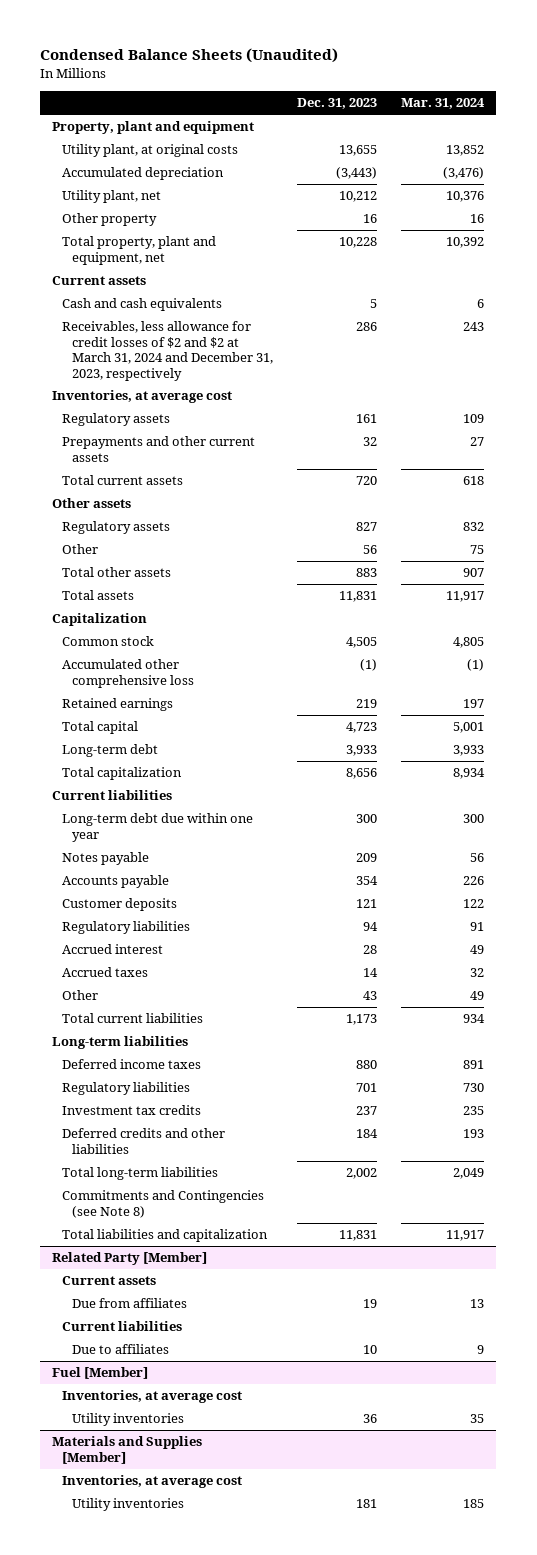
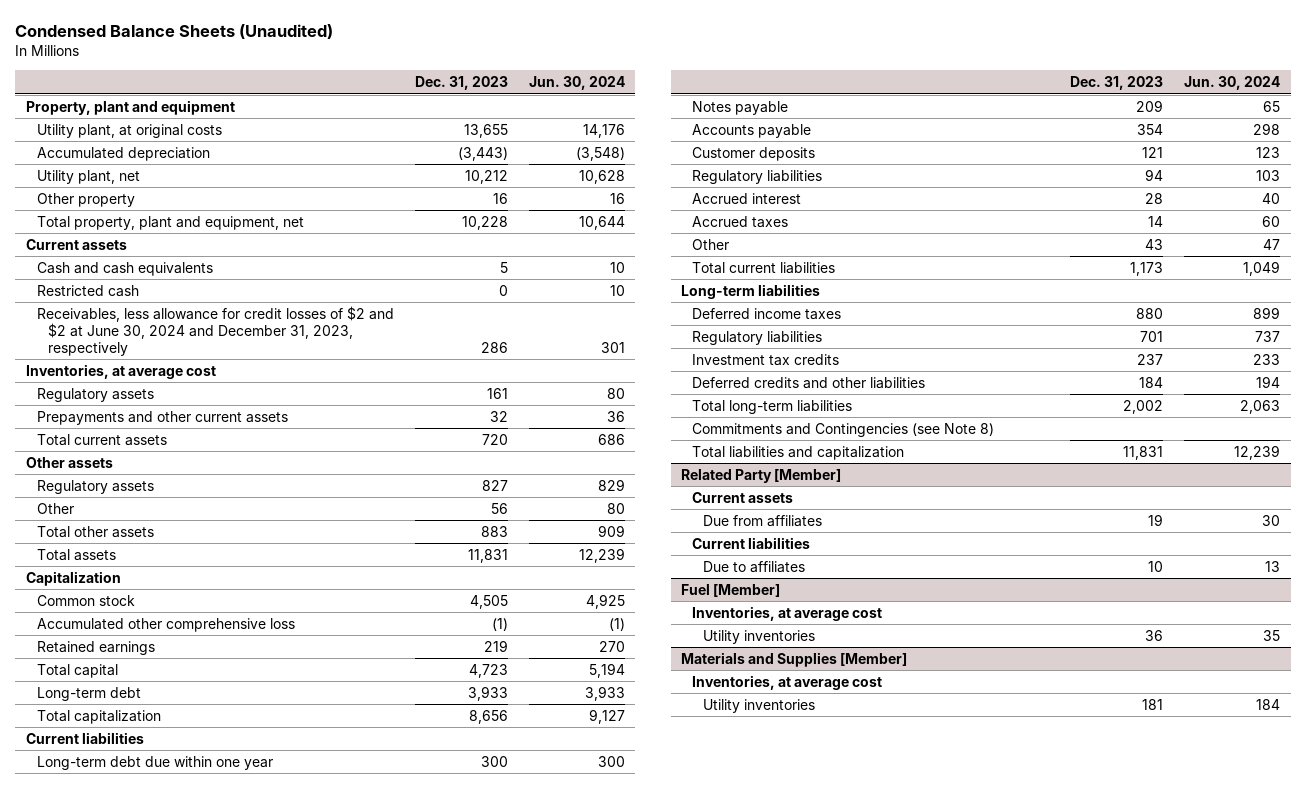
- | Dec. 31, 2023 | Mar. 31, 2024
+ | Dec. 31, 2023 | Jun. 30, 2024
- Receivables, less allowance for credit losses of $2 and $2 at March 31, 2024 and December 31, 2023, respectively | 286 | 243
+ Restricted cash | 0 | 10
+ Receivables, less allowance for credit losses of $2 and $2 at June 30, 2024 and December 31, 2023, respectively | 286 | 301

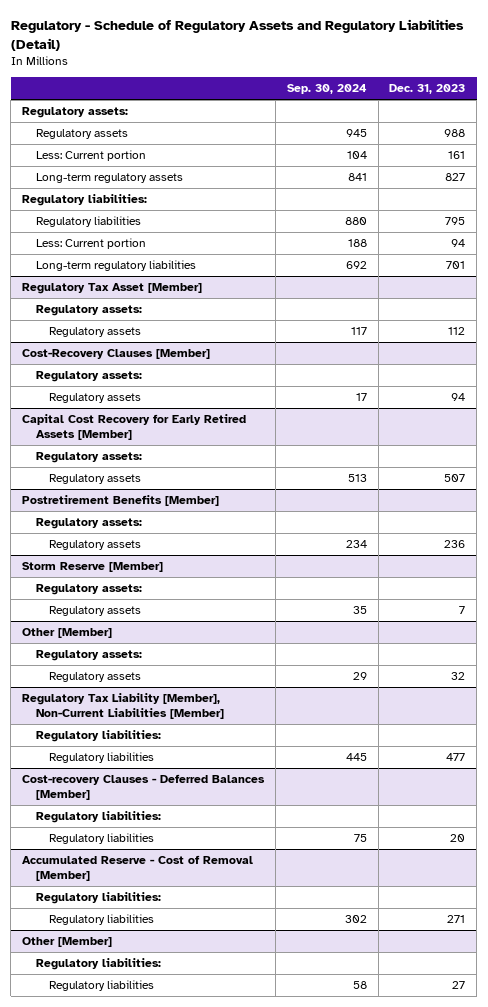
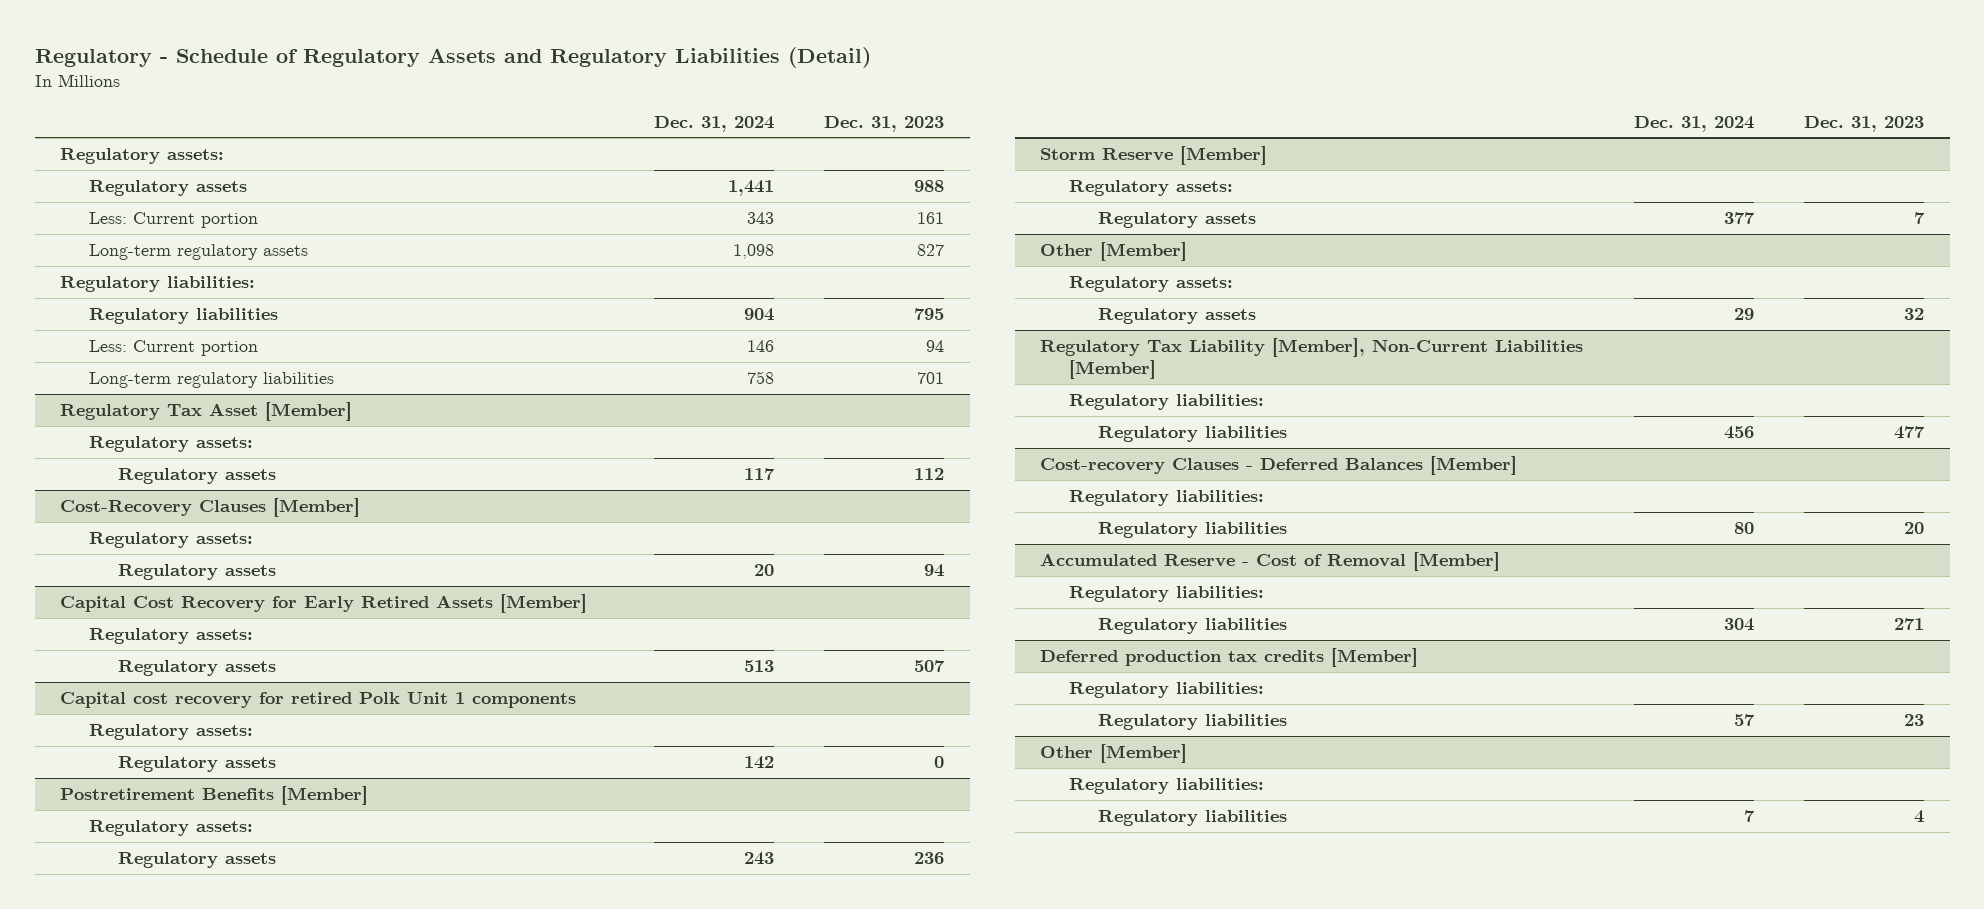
- | Sep. 30, 2024 | Dec. 31, 2023
+ | Dec. 31, 2024 | Dec. 31, 2023
+ Capital cost recovery for retired Polk Unit 1 components
+ Regulatory assets:
+ Regulatory assets | 142 | 0
+ Deferred production tax credits [Member]
+ Regulatory liabilities:
+ Regulatory liabilities | 57 | 23
@ Other [Member]
- Regulatory liabilities | 58 | 27
+ Regulatory liabilities | 7 | 4

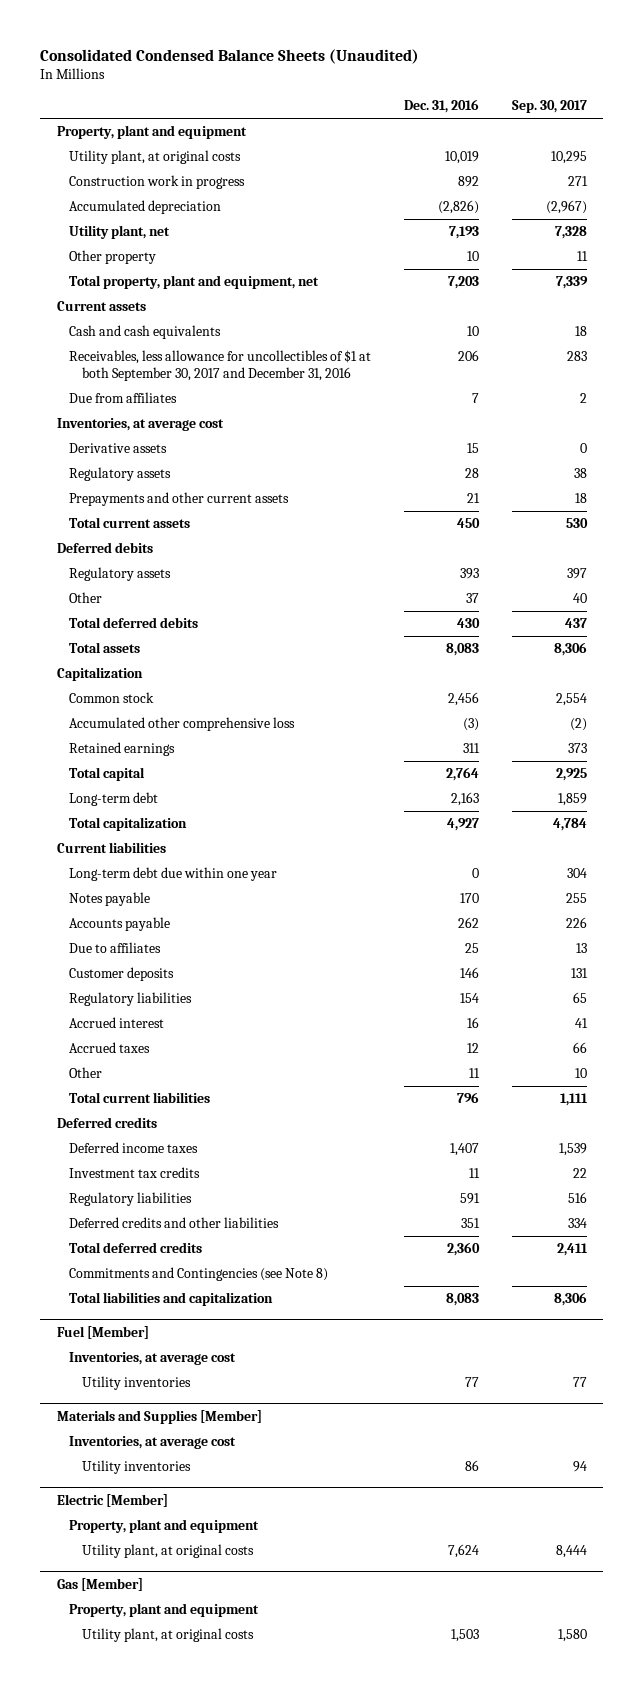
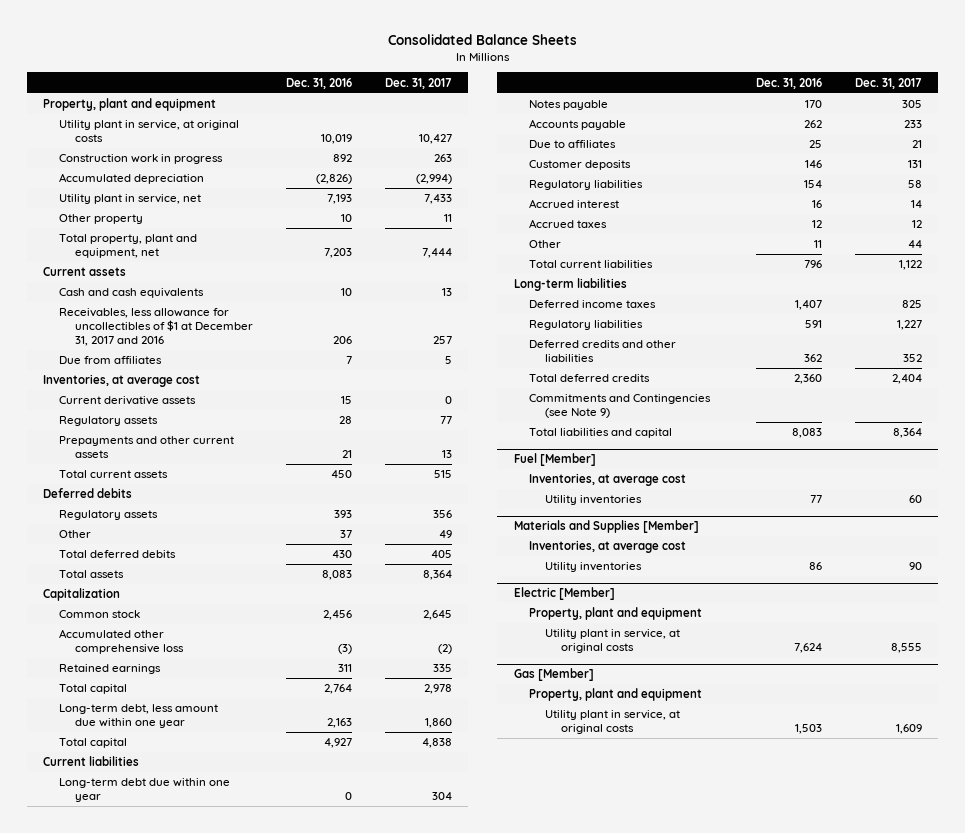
- Consolidated Condensed Balance Sheets (Unaudited)
+ Consolidated Balance Sheets
- | Dec. 31, 2016 | Sep. 30, 2017
+ | Dec. 31, 2016 | Dec. 31, 2017
- Utility plant, at original costs | 10,019 | 10,295
+ Utility plant in service, at original costs | 10,019 | 10,427
- Utility plant, net | 7,193 | 7,328
+ Utility plant in service, net | 7,193 | 7,433
- Receivables, less allowance for uncollectibles of $1 at both September 30, 2017 and December 31, 2016 | 206 | 283
+ Receivables, less allowance for uncollectibles of $1 at December 31, 2017 and 2016 | 206 | 257
- Derivative assets | 15 | 0
+ Current derivative assets | 15 | 0
- Long-term debt | 2,163 | 1,859
- Total capitalization | 4,927 | 4,784
+ Long-term debt, less amount due within one year | 2,163 | 1,860
+ Total capital | 4,927 | 4,838
- Deferred credits
+ Long-term liabilities
- Investment tax credits | 11 | 22
- Deferred credits and other liabilities | 351 | 334
+ Deferred credits and other liabilities | 362 | 352
- Commitments and Contingencies (see Note 8)
- Total liabilities and capitalization | 8,083 | 8,306
+ Commitments and Contingencies (see Note 9)
+ Total liabilities and capital | 8,083 | 8,364
@ Electric [Member]
- Utility plant, at original costs | 7,624 | 8,444
+ Utility plant in service, at original costs | 7,624 | 8,555
@ Gas [Member]
- Utility plant, at original costs | 1,503 | 1,580
+ Utility plant in service, at original costs | 1,503 | 1,609

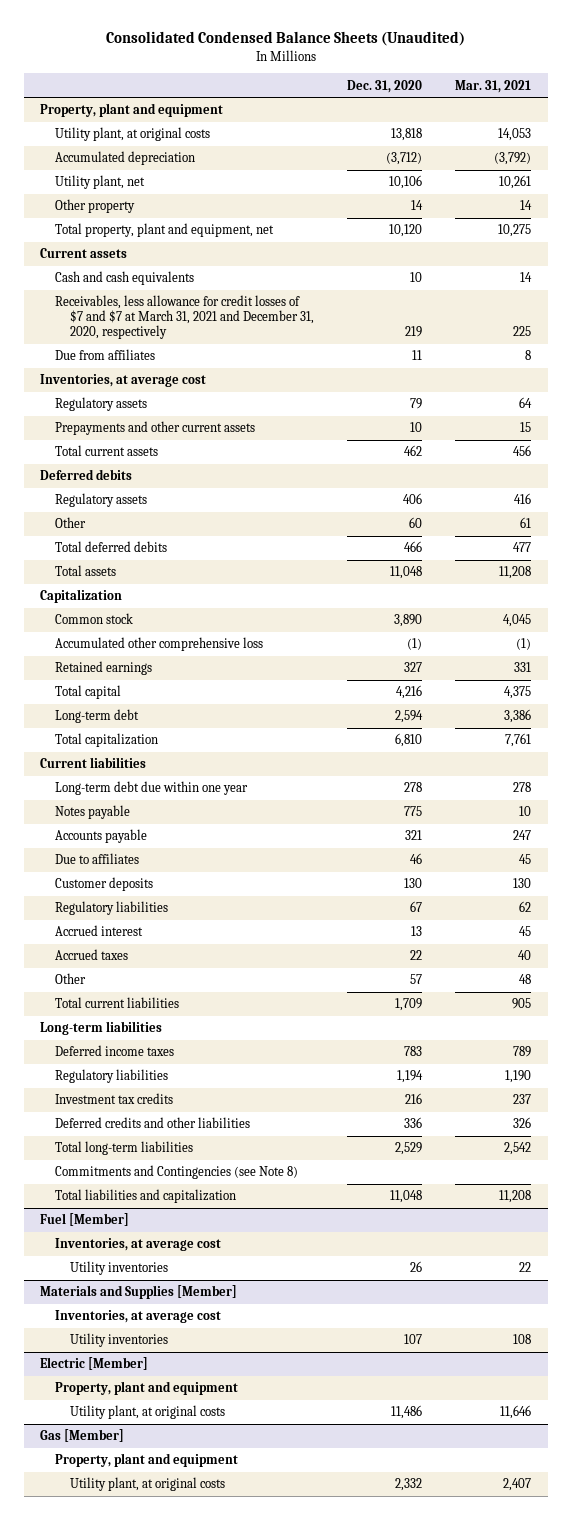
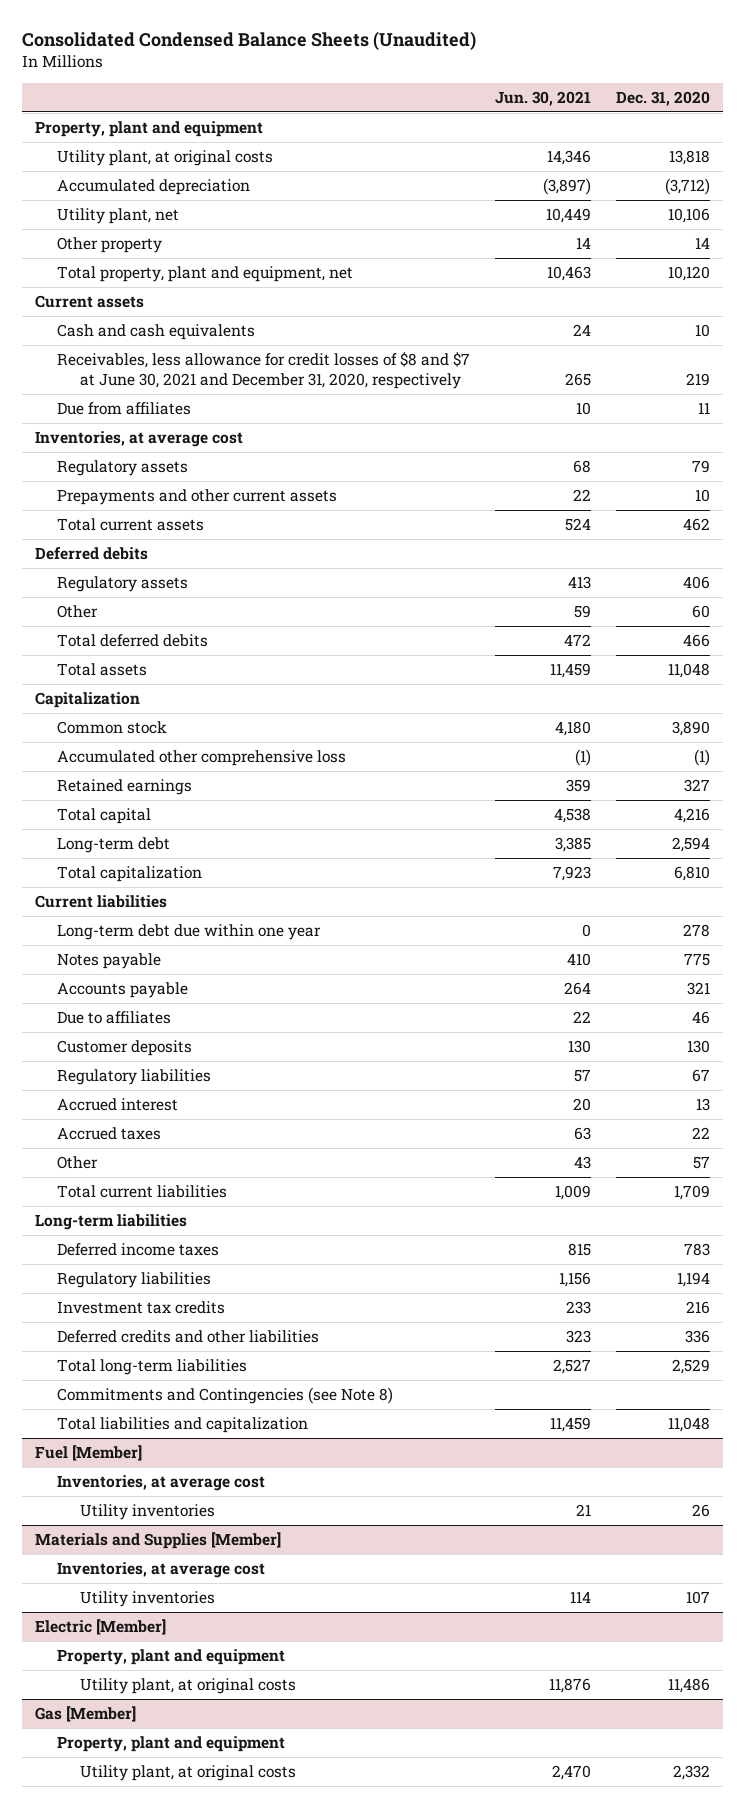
- | Dec. 31, 2020 | Mar. 31, 2021
+ | Jun. 30, 2021 | Dec. 31, 2020
- Receivables, less allowance for credit losses of $7 and $7 at March 31, 2021 and December 31, 2020, respectively | 219 | 225
+ Receivables, less allowance for credit losses of $8 and $7 at June 30, 2021 and December 31, 2020, respectively | 265 | 219

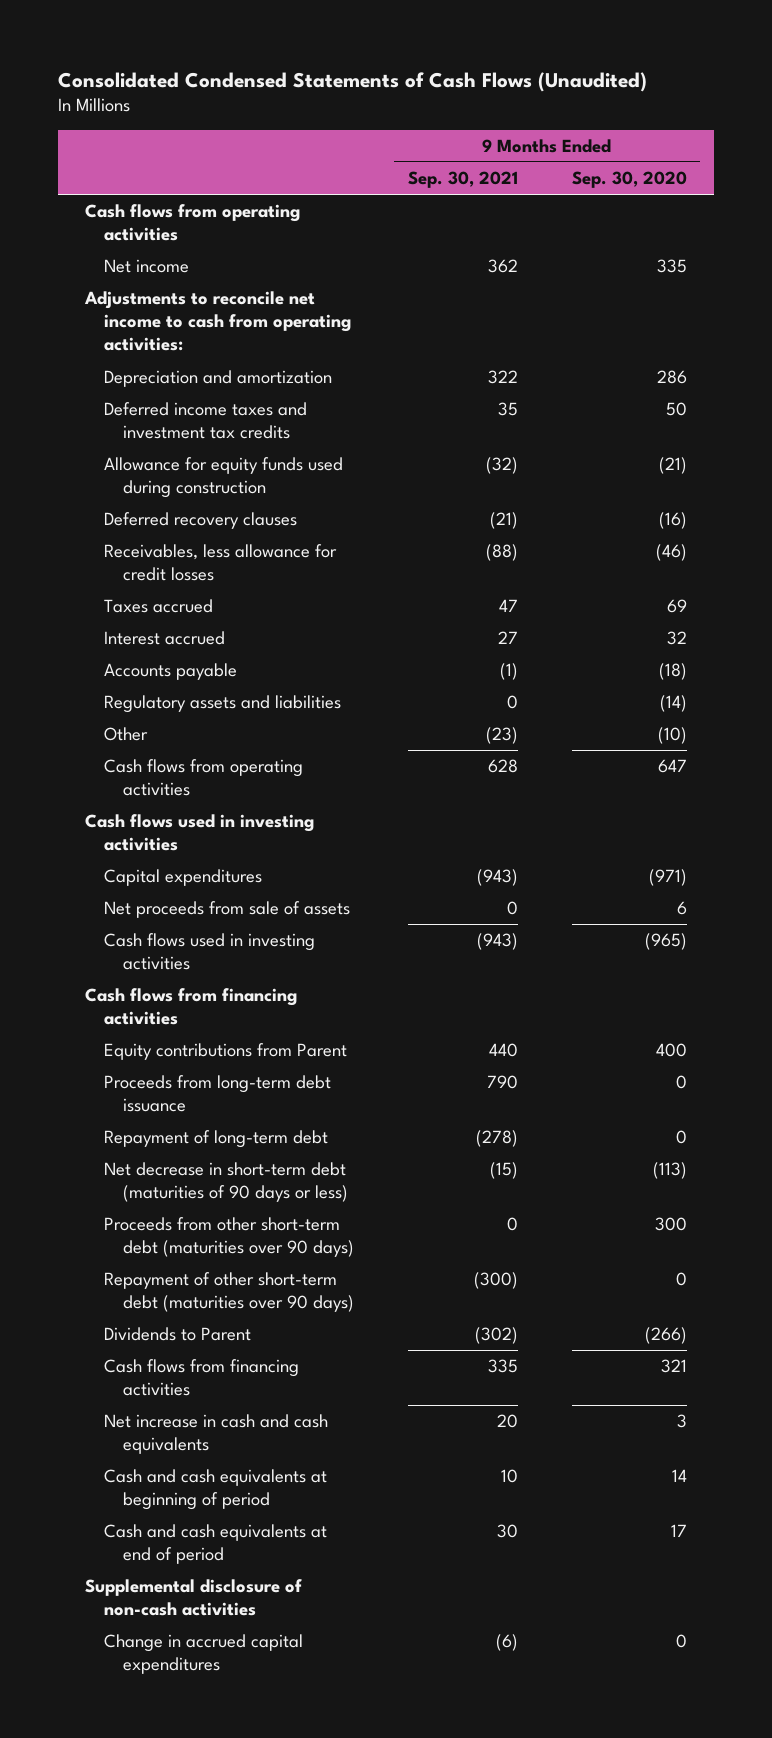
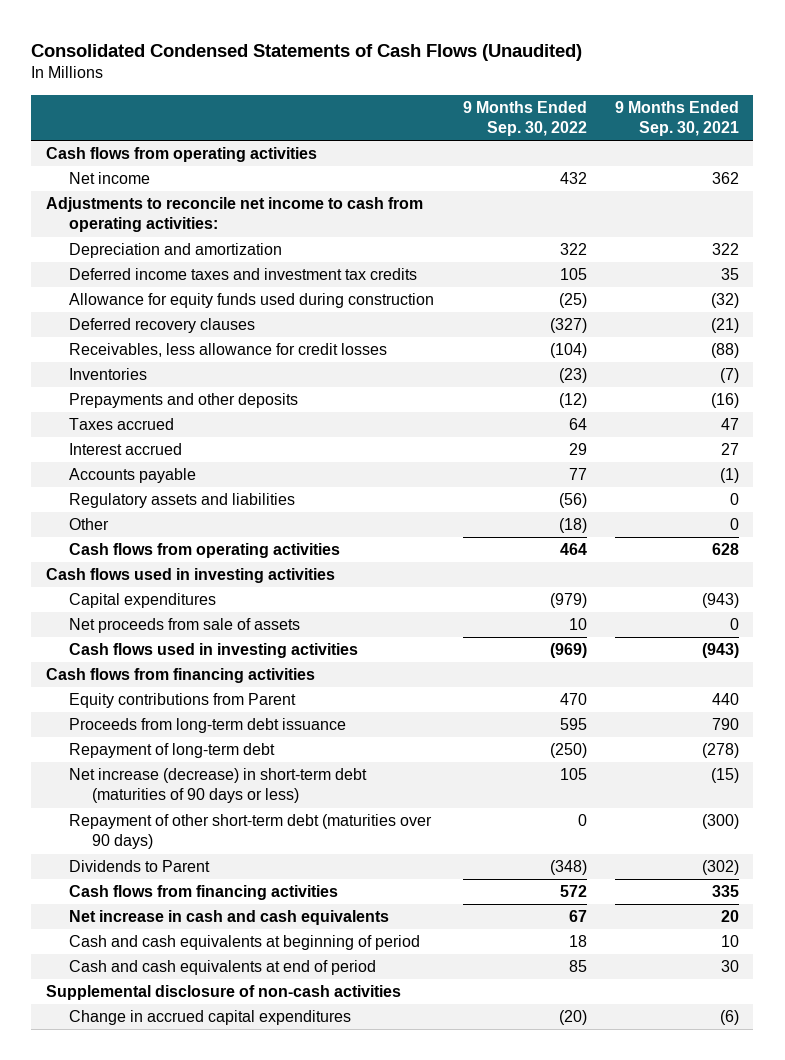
- | 9 Months Ended Sep. 30, 2021 | 9 Months Ended Sep. 30, 2020
+ | 9 Months Ended Sep. 30, 2022 | 9 Months Ended Sep. 30, 2021
+ Inventories | (23) | (7)
+ Prepayments and other deposits | (12) | (16)
- Other | (23) | (10)
+ Other | (18) | 0
- Net decrease in short-term debt (maturities of 90 days or less) | (15) | (113)
- Proceeds from other short-term debt (maturities over 90 days) | 0 | 300
+ Net increase (decrease) in short-term debt (maturities of 90 days or less) | 105 | (15)

